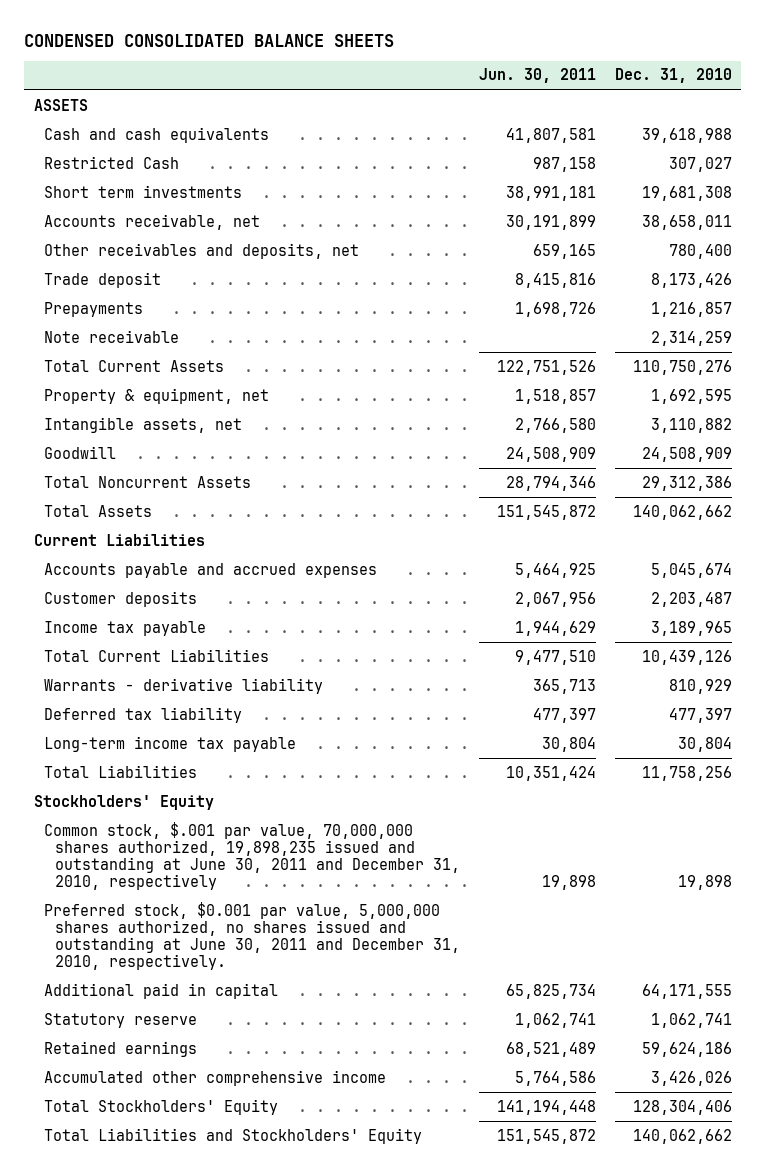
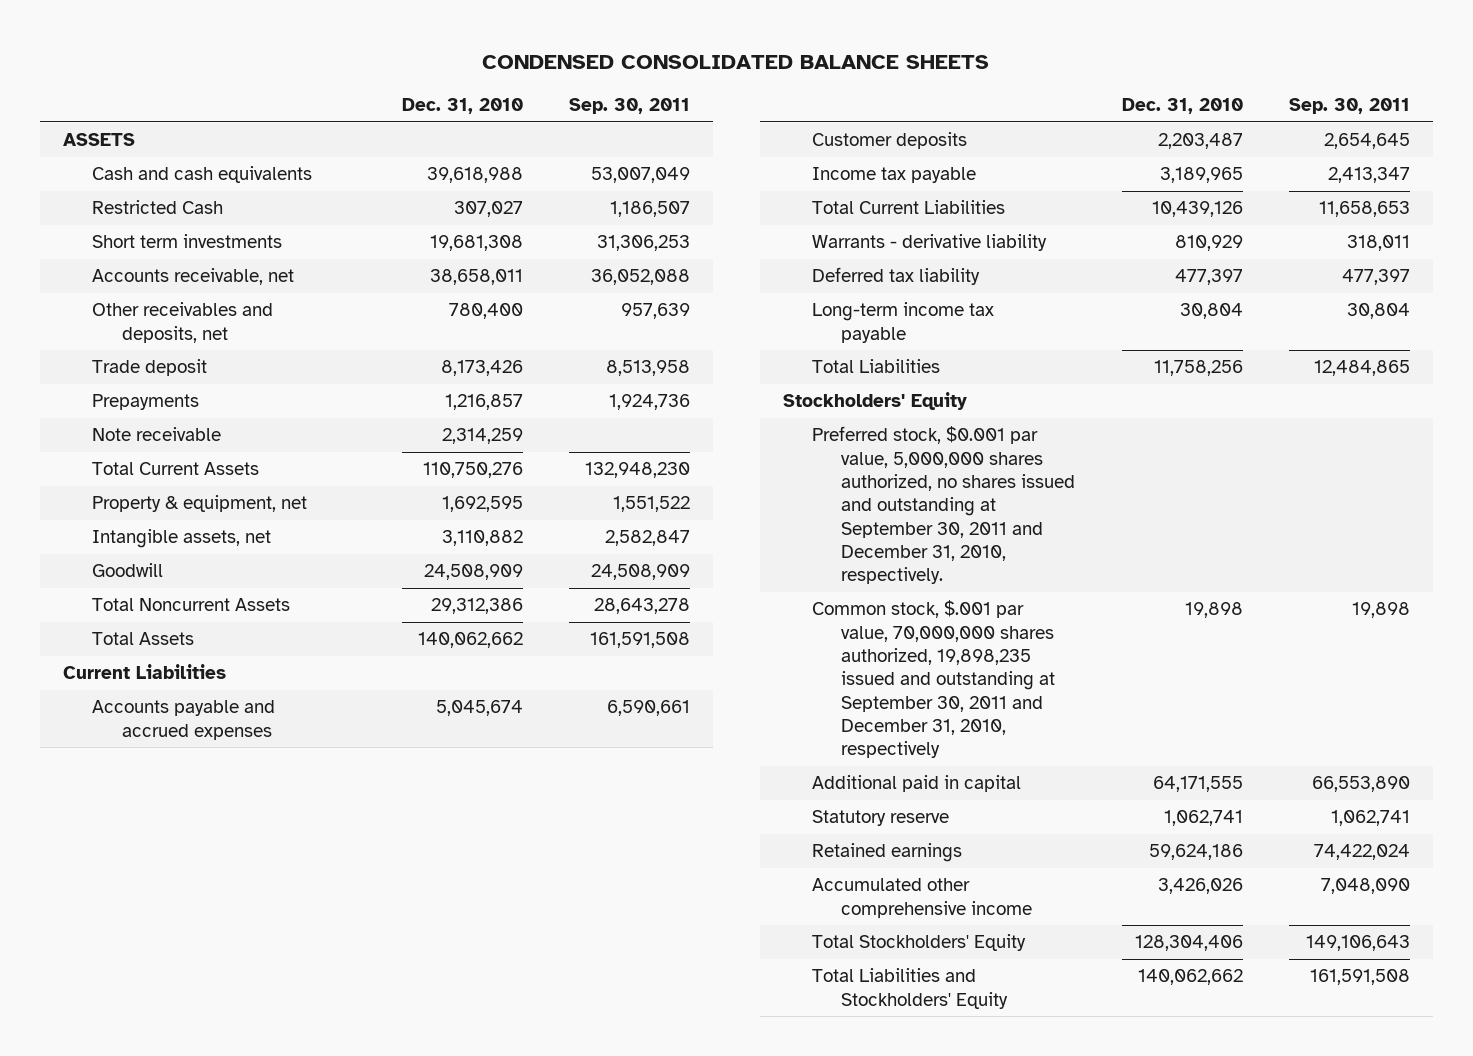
- | Jun. 30, 2011 | Dec. 31, 2010
+ | Dec. 31, 2010 | Sep. 30, 2011
- Common stock, $.001 par value, 70,000,000 shares authorized, 19,898,235 issued and outstanding at June 30, 2011 and December 31, 2010, respectively | 19,898 | 19,898
- Preferred stock, $0.001 par value, 5,000,000 shares authorized, no shares issued and outstanding at June 30, 2011 and December 31, 2010, respectively.
+ Preferred stock, $0.001 par value, 5,000,000 shares authorized, no shares issued and outstanding at September 30, 2011 and December 31, 2010, respectively.
+ Common stock, $.001 par value, 70,000,000 shares authorized, 19,898,235 issued and outstanding at September 30, 2011 and December 31, 2010, respectively | 19,898 | 19,898

